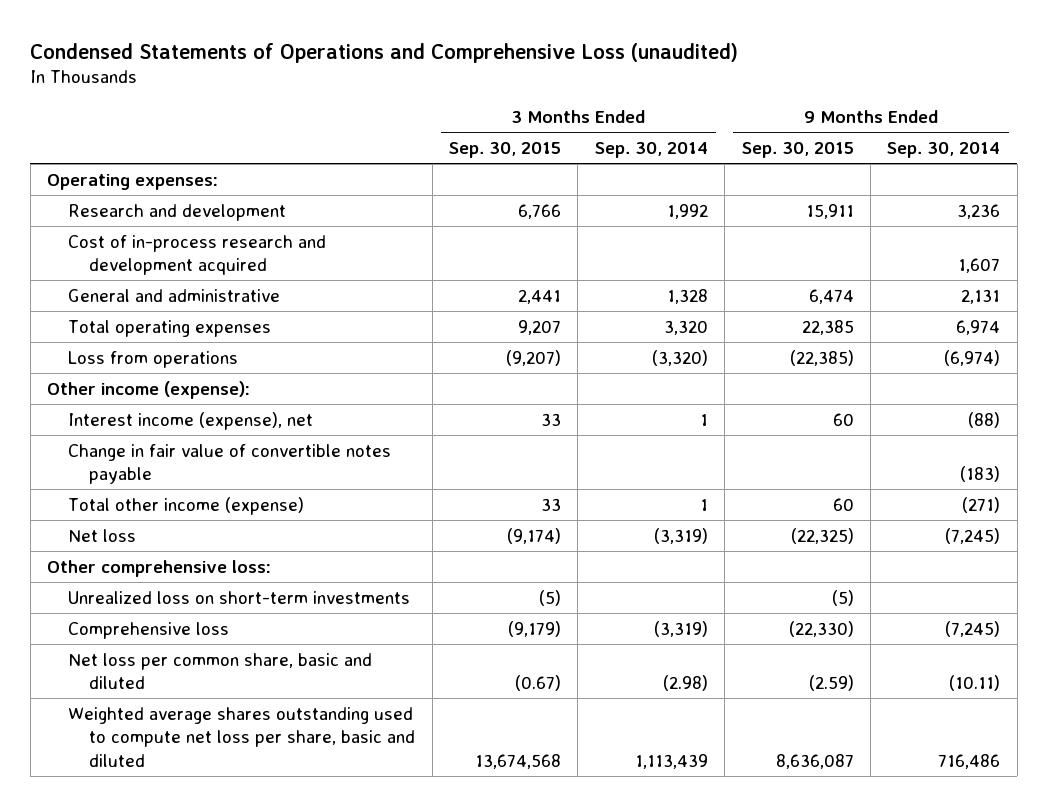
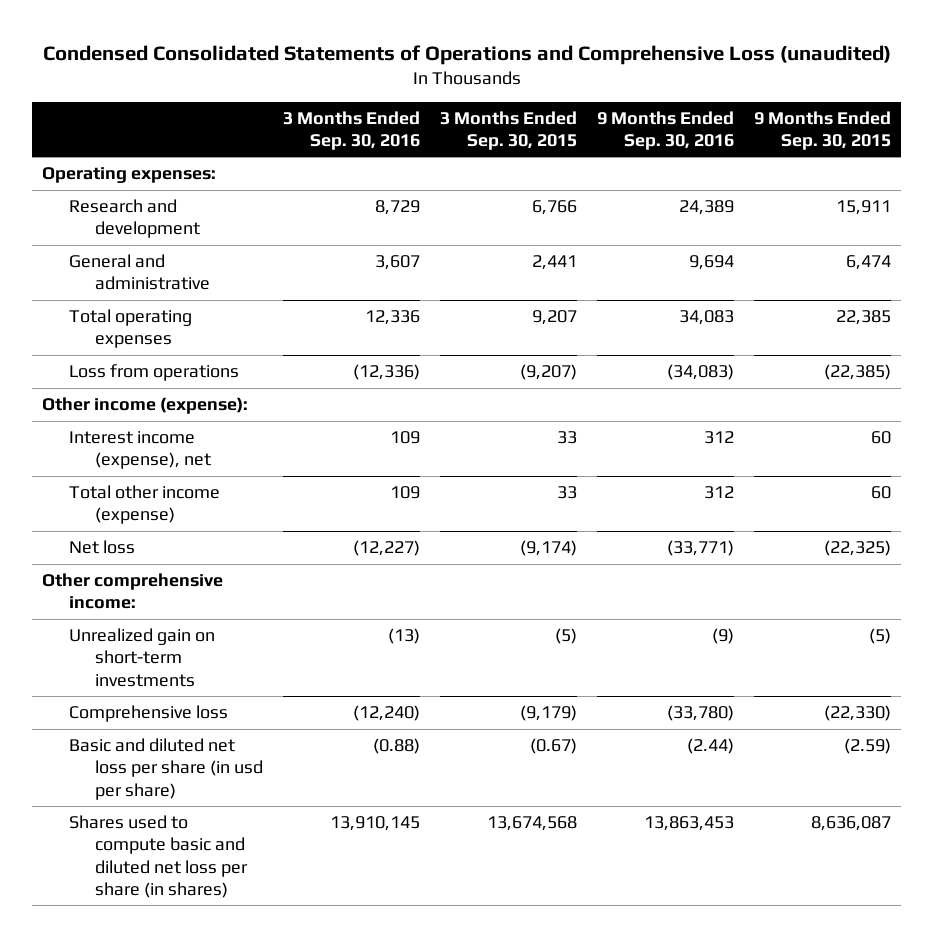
- Condensed Statements of Operations and Comprehensive Loss (unaudited)
+ Condensed Consolidated Statements of Operations and Comprehensive Loss (unaudited)
- | 3 Months Ended Sep. 30, 2015 | 3 Months Ended Sep. 30, 2014 | 9 Months Ended Sep. 30, 2015 | 9 Months Ended Sep. 30, 2014
+ | 3 Months Ended Sep. 30, 2016 | 3 Months Ended Sep. 30, 2015 | 9 Months Ended Sep. 30, 2016 | 9 Months Ended Sep. 30, 2015
- Cost of in-process research and development acquired | | | | 1,607
- Change in fair value of convertible notes payable | | | | (183)
- Other comprehensive loss:
- Unrealized loss on short-term investments | (5) | | (5) |
+ Other comprehensive income:
+ Unrealized gain on short-term investments | (13) | (5) | (9) | (5)
- Net loss per common share, basic and diluted | (0.67) | (2.98) | (2.59) | (10.11)
- Weighted average shares outstanding used to compute net loss per share, basic and diluted | 13,674,568 | 1,113,439 | 8,636,087 | 716,486
+ Basic and diluted net loss per share (in usd per share) | (0.88) | (0.67) | (2.44) | (2.59)
+ Shares used to compute basic and diluted net loss per share (in shares) | 13,910,145 | 13,674,568 | 13,863,453 | 8,636,087

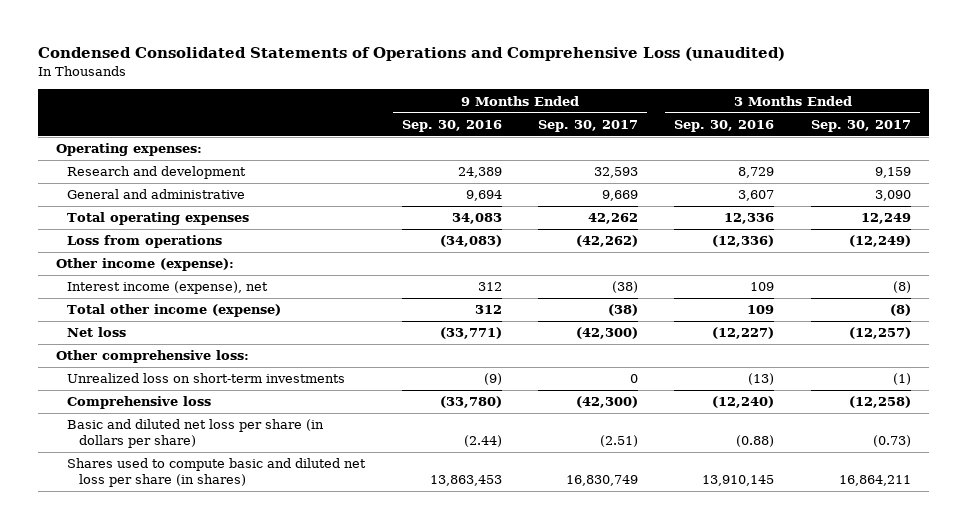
- | 3 Months Ended Sep. 30, 2016 | 3 Months Ended Sep. 30, 2015 | 9 Months Ended Sep. 30, 2016 | 9 Months Ended Sep. 30, 2015
+ | 9 Months Ended Sep. 30, 2016 | 9 Months Ended Sep. 30, 2017 | 3 Months Ended Sep. 30, 2016 | 3 Months Ended Sep. 30, 2017
- Other comprehensive income:
- Unrealized gain on short-term investments | (13) | (5) | (9) | (5)
+ Other comprehensive loss:
+ Unrealized loss on short-term investments | (9) | 0 | (13) | (1)
- Basic and diluted net loss per share (in usd per share) | (0.88) | (0.67) | (2.44) | (2.59)
+ Basic and diluted net loss per share (in dollars per share) | (2.44) | (2.51) | (0.88) | (0.73)

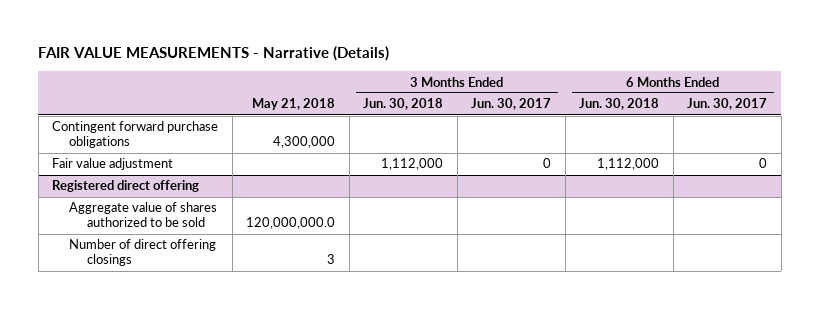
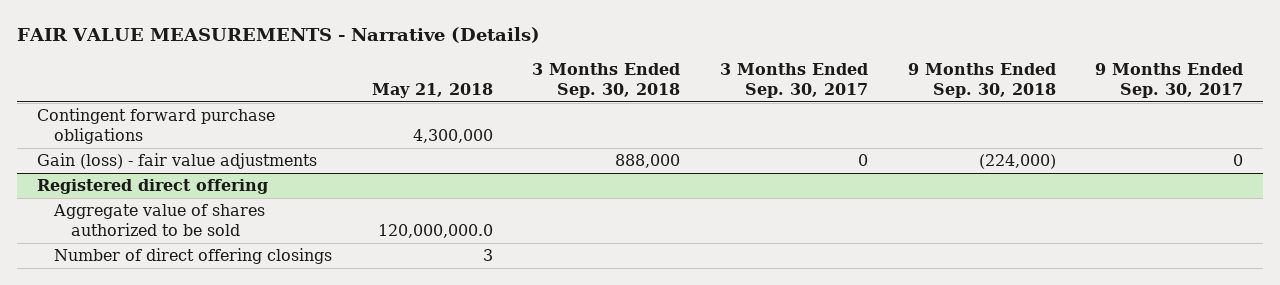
- | May 21, 2018 | 3 Months Ended Jun. 30, 2018 | 3 Months Ended Jun. 30, 2017 | 6 Months Ended Jun. 30, 2018 | 6 Months Ended Jun. 30, 2017
+ | May 21, 2018 | 3 Months Ended Sep. 30, 2018 | 3 Months Ended Sep. 30, 2017 | 9 Months Ended Sep. 30, 2018 | 9 Months Ended Sep. 30, 2017
- Fair value adjustment | | 1,112,000 | 0 | 1,112,000 | 0
+ Gain (loss) - fair value adjustments | | 888,000 | 0 | (224,000) | 0

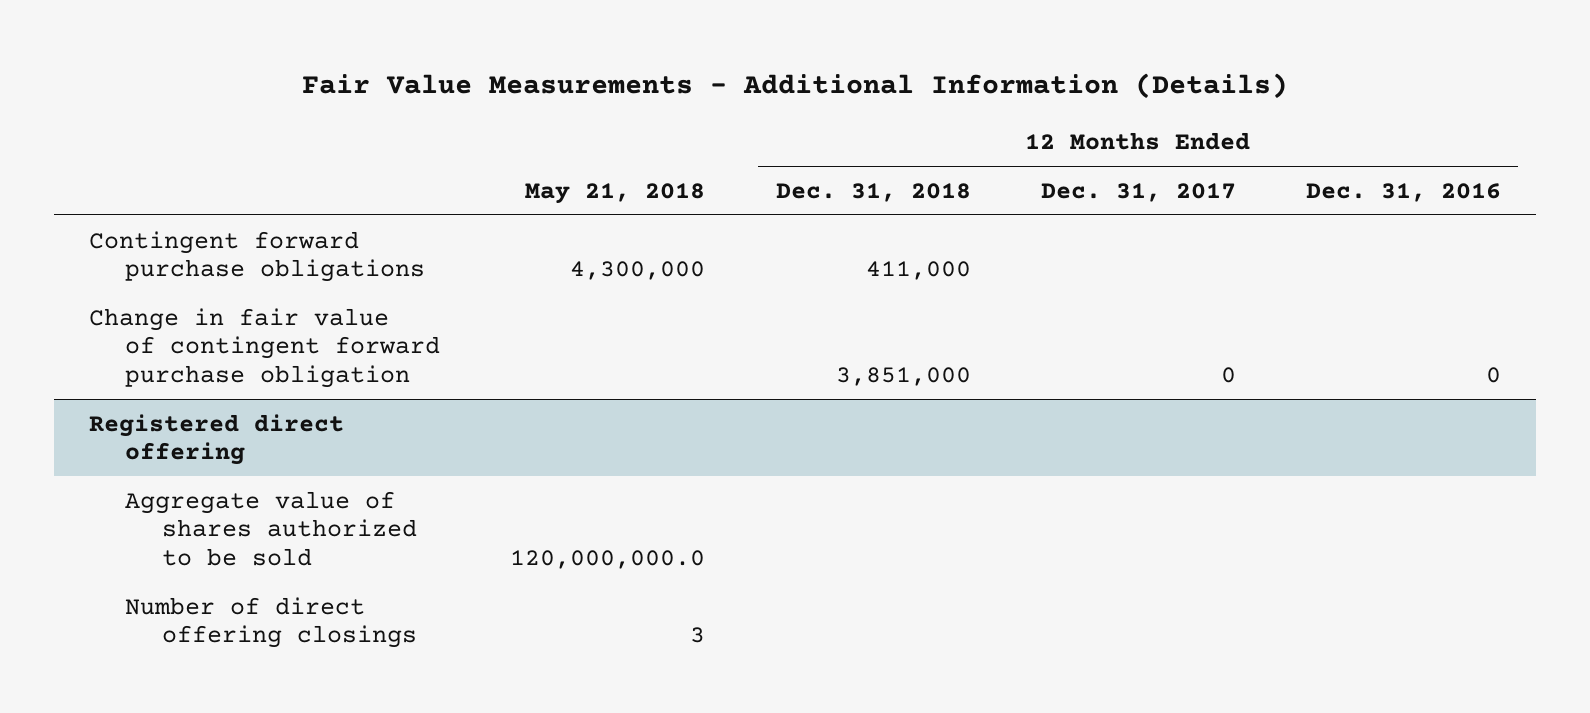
- FAIR VALUE MEASUREMENTS - Narrative (Details)
+ Fair Value Measurements - Additional Information (Details)
- | May 21, 2018 | 3 Months Ended Sep. 30, 2018 | 3 Months Ended Sep. 30, 2017 | 9 Months Ended Sep. 30, 2018 | 9 Months Ended Sep. 30, 2017
+ | May 21, 2018 | 12 Months Ended Dec. 31, 2018 | 12 Months Ended Dec. 31, 2017 | 12 Months Ended Dec. 31, 2016
- Gain (loss) - fair value adjustments | | 888,000 | 0 | (224,000) | 0
+ Change in fair value of contingent forward purchase obligation | | 3,851,000 | 0 | 0

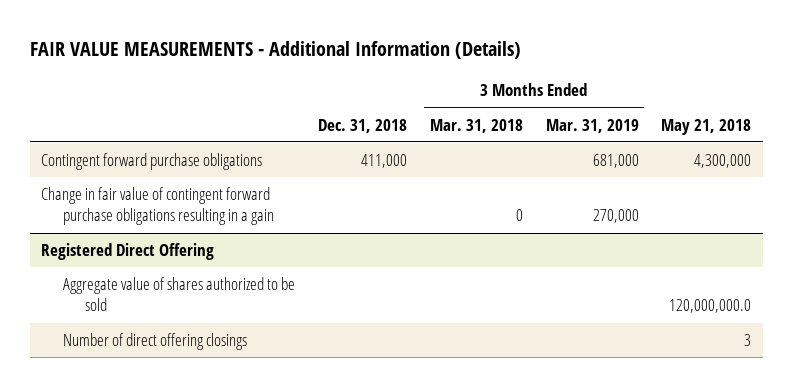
- Fair Value Measurements - Additional Information (Details)
+ FAIR VALUE MEASUREMENTS - Additional Information (Details)
- | May 21, 2018 | 12 Months Ended Dec. 31, 2018 | 12 Months Ended Dec. 31, 2017 | 12 Months Ended Dec. 31, 2016
+ | Dec. 31, 2018 | 3 Months Ended Mar. 31, 2018 | 3 Months Ended Mar. 31, 2019 | May 21, 2018
- Change in fair value of contingent forward purchase obligation | | 3,851,000 | 0 | 0
- Registered direct offering
+ Change in fair value of contingent forward purchase obligations resulting in a gain | | 0 | 270,000 |
+ Registered Direct Offering

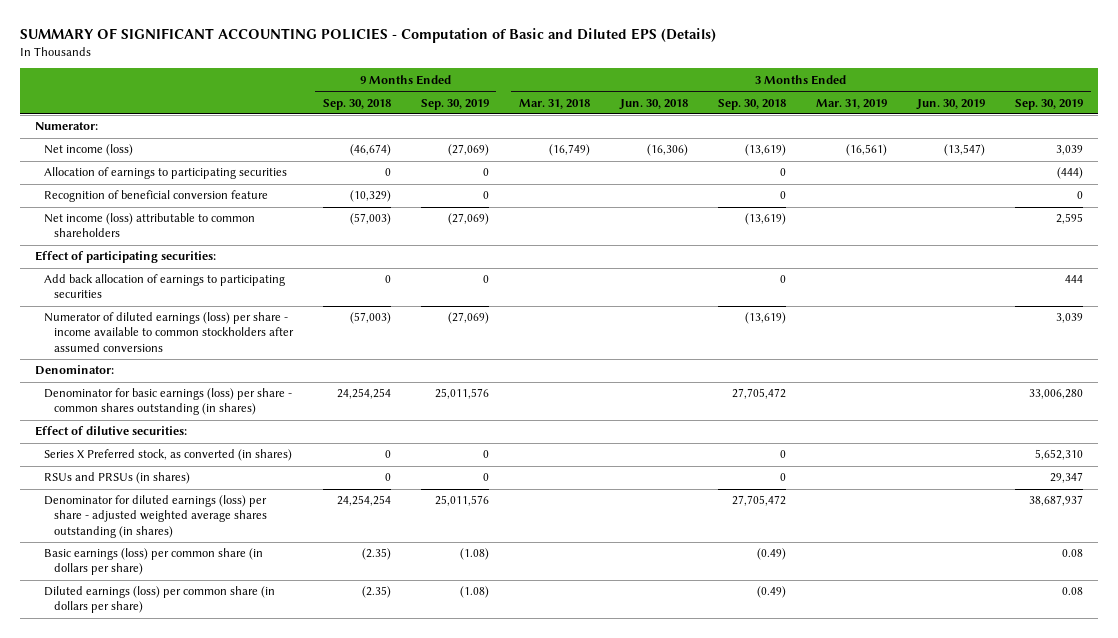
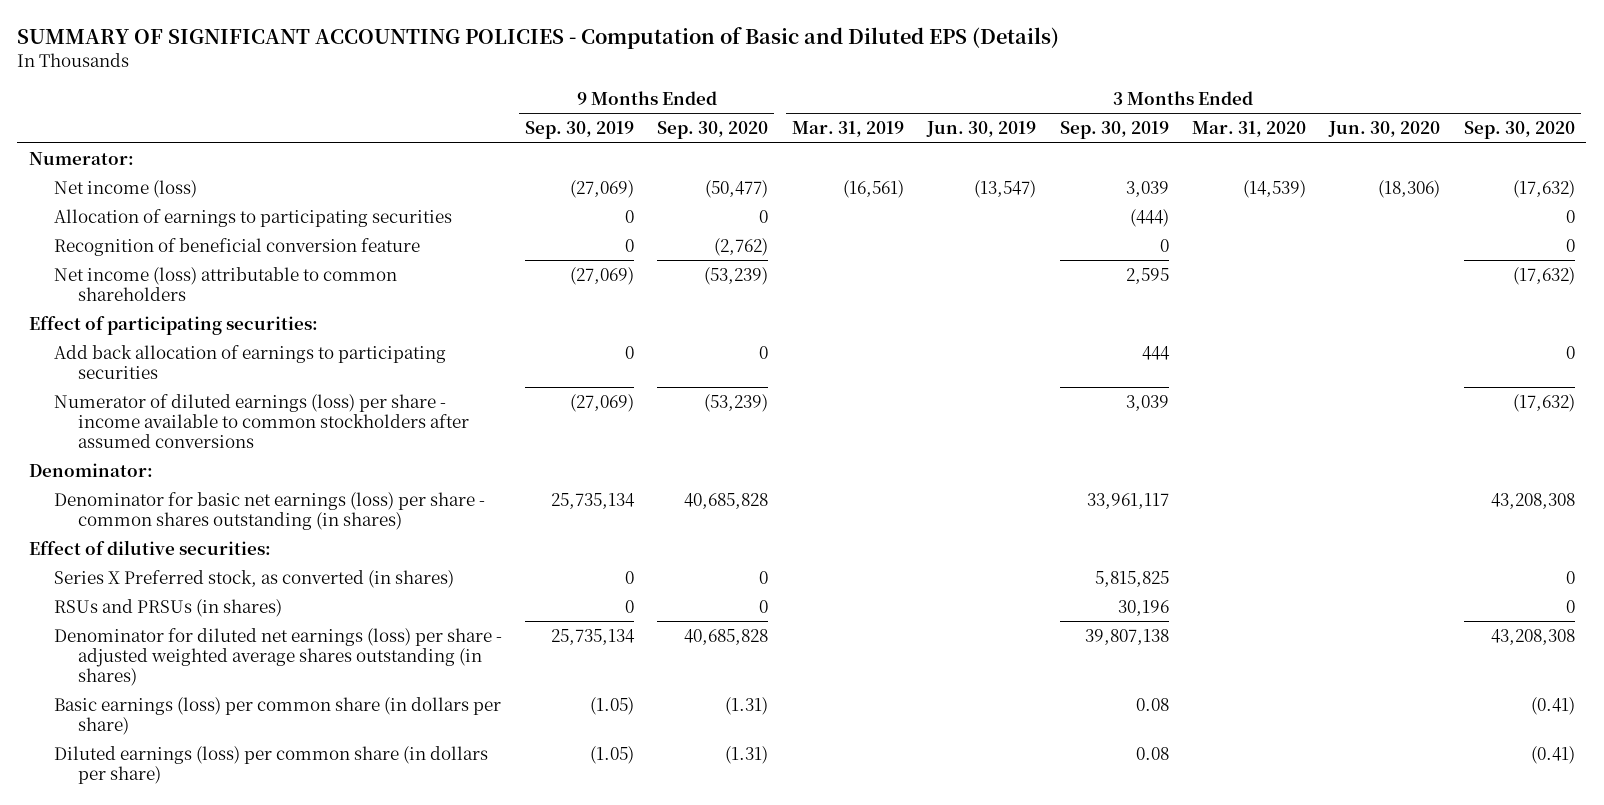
- | 9 Months Ended Sep. 30, 2018 | 9 Months Ended Sep. 30, 2019 | 3 Months Ended Mar. 31, 2018 | 3 Months Ended Jun. 30, 2018 | 3 Months Ended Sep. 30, 2018 | 3 Months Ended Mar. 31, 2019 | 3 Months Ended Jun. 30, 2019 | 3 Months Ended Sep. 30, 2019
+ | 9 Months Ended Sep. 30, 2019 | 9 Months Ended Sep. 30, 2020 | 3 Months Ended Mar. 31, 2019 | 3 Months Ended Jun. 30, 2019 | 3 Months Ended Sep. 30, 2019 | 3 Months Ended Mar. 31, 2020 | 3 Months Ended Jun. 30, 2020 | 3 Months Ended Sep. 30, 2020
- Denominator for basic earnings (loss) per share - common shares outstanding (in shares) | 24,254,254 | 25,011,576 | | | 27,705,472 | | | 33,006,280
+ Denominator for basic net earnings (loss) per share - common shares outstanding (in shares) | 25,735,134 | 40,685,828 | | | 33,961,117 | | | 43,208,308
- Series X Preferred stock, as converted (in shares) | 0 | 0 | | | 0 | | | 5,652,310
- RSUs and PRSUs (in shares) | 0 | 0 | | | 0 | | | 29,347
- Denominator for diluted earnings (loss) per share - adjusted weighted average shares outstanding (in shares) | 24,254,254 | 25,011,576 | | | 27,705,472 | | | 38,687,937
- Basic earnings (loss) per common share (in dollars per share) | (2.35) | (1.08) | | | (0.49) | | | 0.08
- Diluted earnings (loss) per common share (in dollars per share) | (2.35) | (1.08) | | | (0.49) | | | 0.08
+ Series X Preferred stock, as converted (in shares) | 0 | 0 | | | 5,815,825 | | | 0
+ RSUs and PRSUs (in shares) | 0 | 0 | | | 30,196 | | | 0
+ Denominator for diluted net earnings (loss) per share - adjusted weighted average shares outstanding (in shares) | 25,735,134 | 40,685,828 | | | 39,807,138 | | | 43,208,308
+ Basic earnings (loss) per common share (in dollars per share) | (1.05) | (1.31) | | | 0.08 | | | (0.41)
+ Diluted earnings (loss) per common share (in dollars per share) | (1.05) | (1.31) | | | 0.08 | | | (0.41)

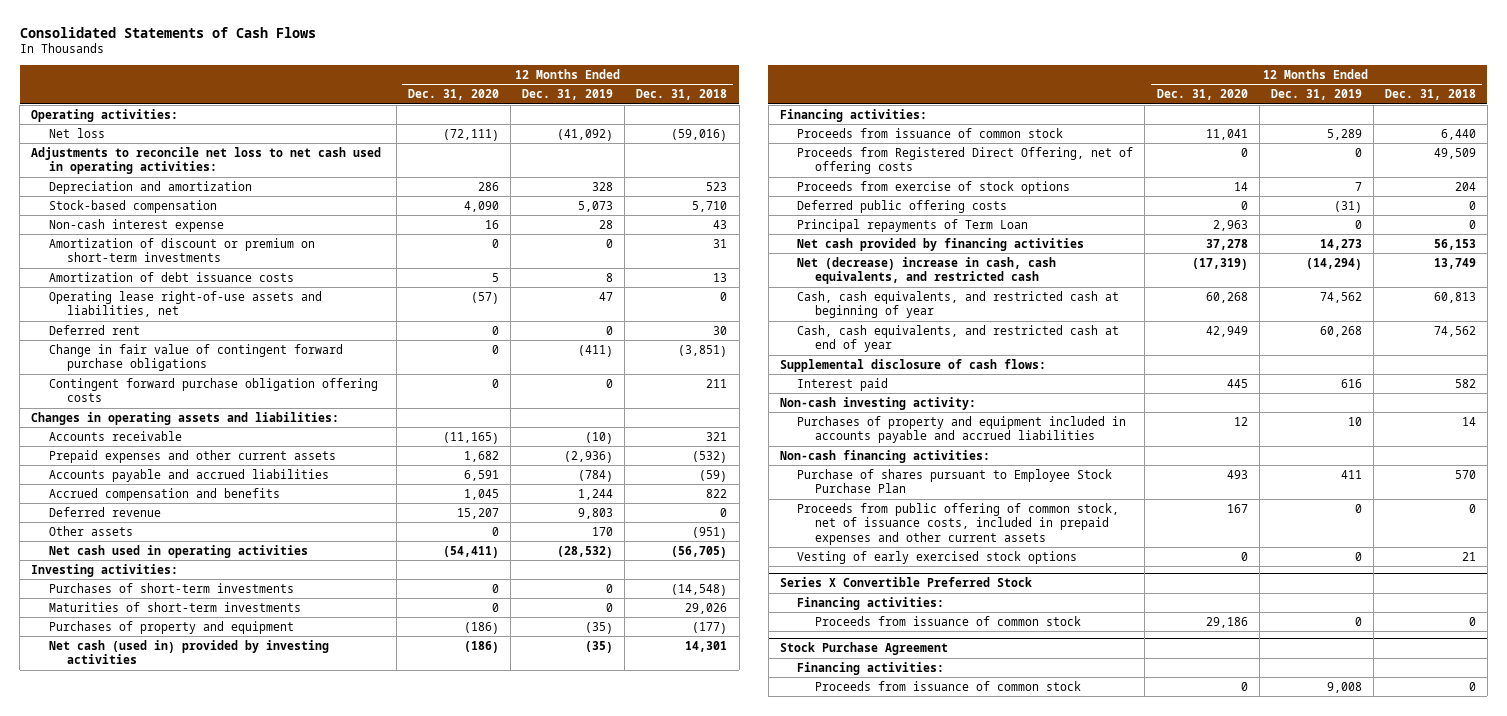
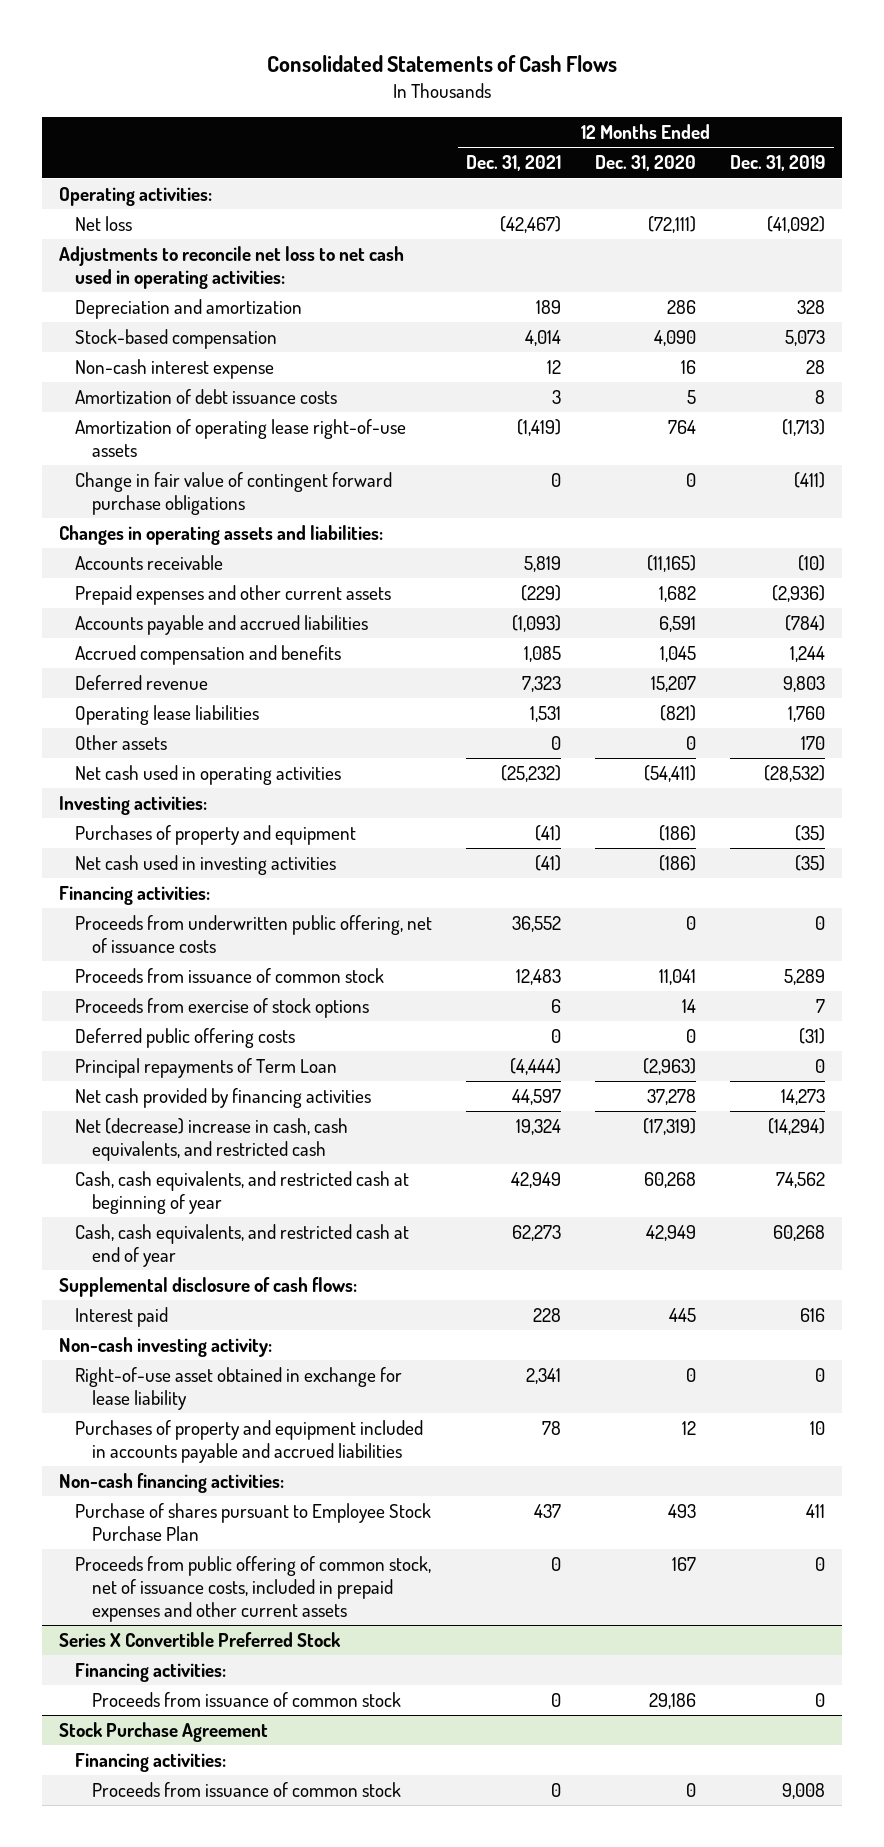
- | 12 Months Ended Dec. 31, 2020 | 12 Months Ended Dec. 31, 2019 | 12 Months Ended Dec. 31, 2018
+ | 12 Months Ended Dec. 31, 2021 | 12 Months Ended Dec. 31, 2020 | 12 Months Ended Dec. 31, 2019
- Amortization of discount or premium on short-term investments | 0 | 0 | 31
- Operating lease right-of-use assets and liabilities, net | (57) | 47 | 0
- Deferred rent | 0 | 0 | 30
+ Amortization of operating lease right-of-use assets | (1,419) | 764 | (1,713)
- Contingent forward purchase obligation offering costs | 0 | 0 | 211
+ Operating lease liabilities | 1,531 | (821) | 1,760
- Purchases of short-term investments | 0 | 0 | (14,548)
- Maturities of short-term investments | 0 | 0 | 29,026
- Net cash (used in) provided by investing activities | (186) | (35) | 14,301
+ Net cash used in investing activities | (41) | (186) | (35)
+ Proceeds from underwritten public offering, net of issuance costs | 36,552 | 0 | 0
- Proceeds from Registered Direct Offering, net of offering costs | 0 | 0 | 49,509
- Principal repayments of Term Loan | 2,963 | 0 | 0
+ Principal repayments of Term Loan | (4,444) | (2,963) | 0
+ Right-of-use asset obtained in exchange for lease liability | 2,341 | 0 | 0
- Vesting of early exercised stock options | 0 | 0 | 21

